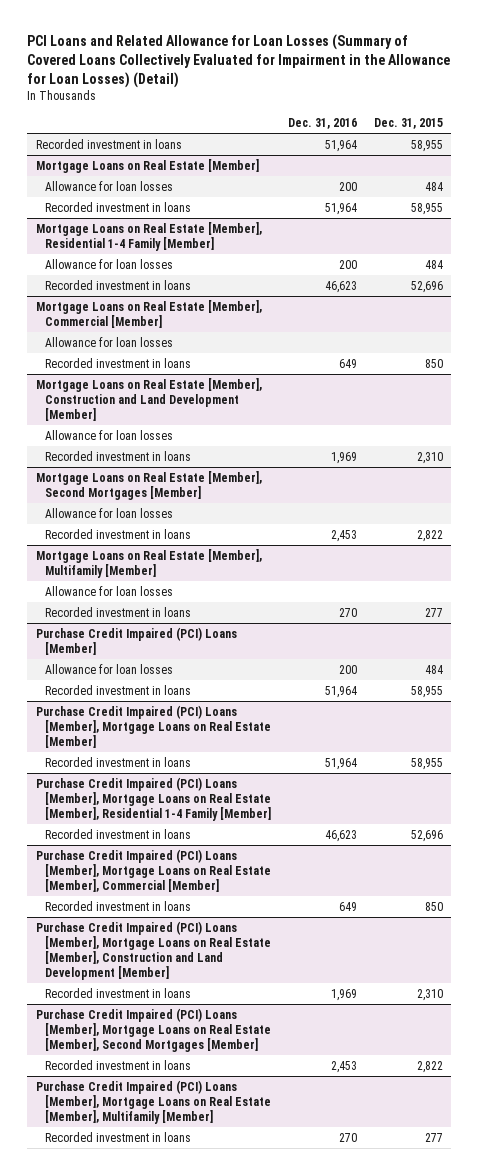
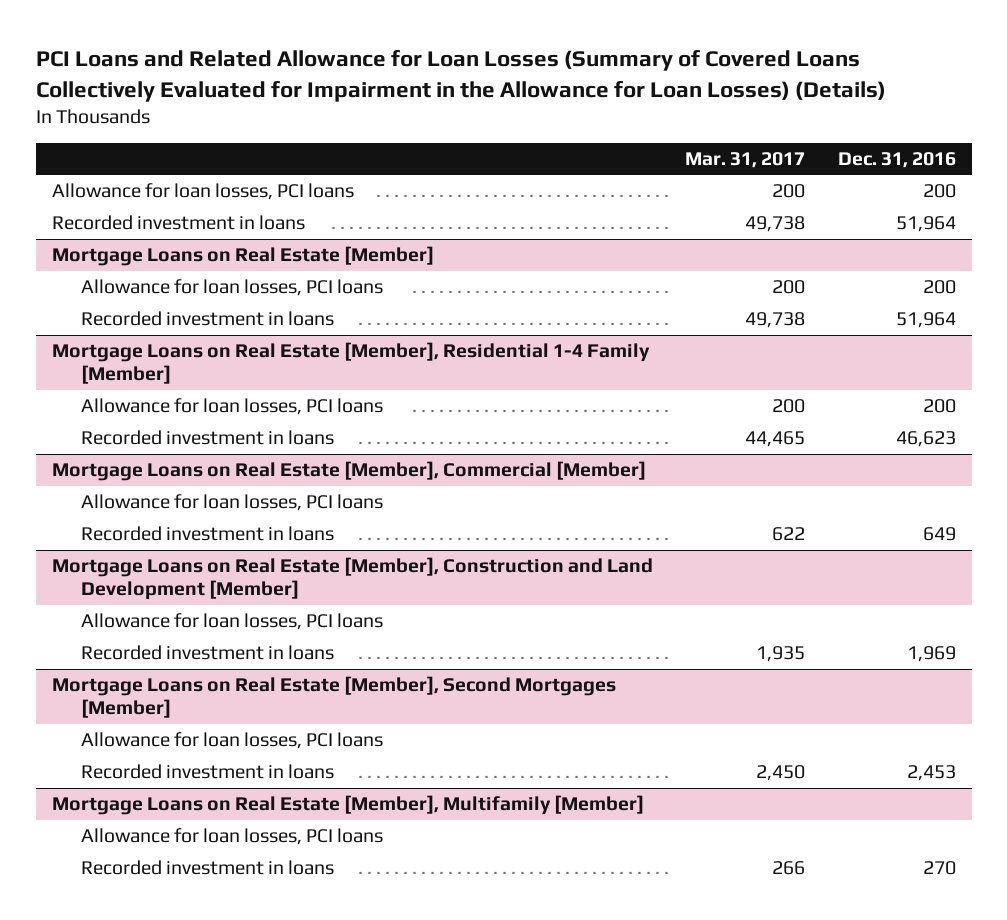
- PCI Loans and Related Allowance for Loan Losses (Summary of Covered Loans Collectively Evaluated for Impairment in the Allowance for Loan Losses) (Detail)
+ PCI Loans and Related Allowance for Loan Losses (Summary of Covered Loans Collectively Evaluated for Impairment in the Allowance for Loan Losses) (Details)
- | Dec. 31, 2016 | Dec. 31, 2015
+ | Mar. 31, 2017 | Dec. 31, 2016
+ Allowance for loan losses, PCI loans | 200 | 200
@ Mortgage Loans on Real Estate [Member]
- Allowance for loan losses | 200 | 484
+ Allowance for loan losses, PCI loans | 200 | 200
@ Mortgage Loans on Real Estate [Member], Residential 1-4 Family [Member]
- Allowance for loan losses | 200 | 484
+ Allowance for loan losses, PCI loans | 200 | 200
@ Mortgage Loans on Real Estate [Member], Commercial [Member]
- Allowance for loan losses
+ Allowance for loan losses, PCI loans
@ Mortgage Loans on Real Estate [Member], Construction and Land Development [Member]
- Allowance for loan losses
+ Allowance for loan losses, PCI loans
@ Mortgage Loans on Real Estate [Member], Second Mortgages [Member]
- Allowance for loan losses
+ Allowance for loan losses, PCI loans
@ Mortgage Loans on Real Estate [Member], Multifamily [Member]
- Allowance for loan losses
- Recorded investment in loans | 270 | 277
- Purchase Credit Impaired (PCI) Loans [Member]
- Allowance for loan losses | 200 | 484
- Recorded investment in loans | 51,964 | 58,955
- Purchase Credit Impaired (PCI) Loans [Member], Mortgage Loans on Real Estate [Member]
- Recorded investment in loans | 51,964 | 58,955
- Purchase Credit Impaired (PCI) Loans [Member], Mortgage Loans on Real Estate [Member], Residential 1-4 Family [Member]
- Recorded investment in loans | 46,623 | 52,696
- Purchase Credit Impaired (PCI) Loans [Member], Mortgage Loans on Real Estate [Member], Commercial [Member]
- Recorded investment in loans | 649 | 850
- Purchase Credit Impaired (PCI) Loans [Member], Mortgage Loans on Real Estate [Member], Construction and Land Development [Member]
- Recorded investment in loans | 1,969 | 2,310
- Purchase Credit Impaired (PCI) Loans [Member], Mortgage Loans on Real Estate [Member], Second Mortgages [Member]
- Recorded investment in loans | 2,453 | 2,822
- Purchase Credit Impaired (PCI) Loans [Member], Mortgage Loans on Real Estate [Member], Multifamily [Member]
@ Mortgage Loans on Real Estate [Member], Multifamily [Member]
+ Allowance for loan losses, PCI loans

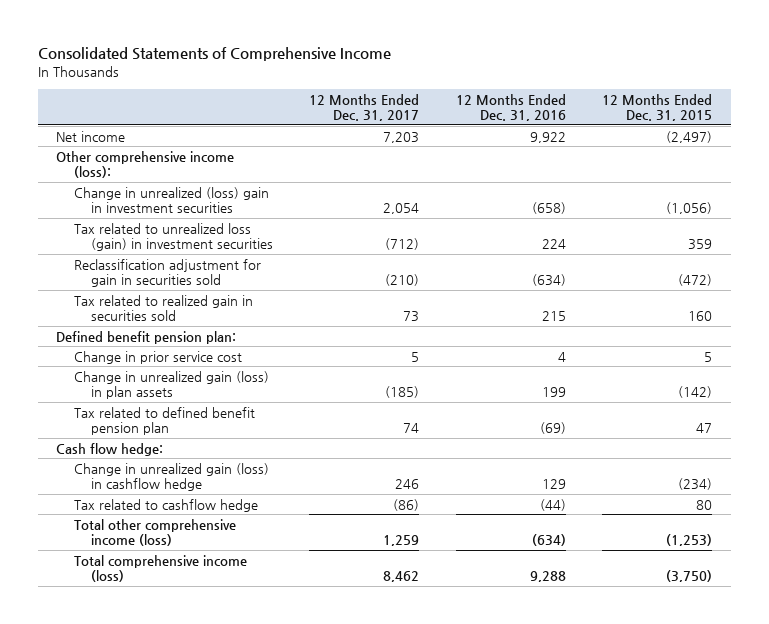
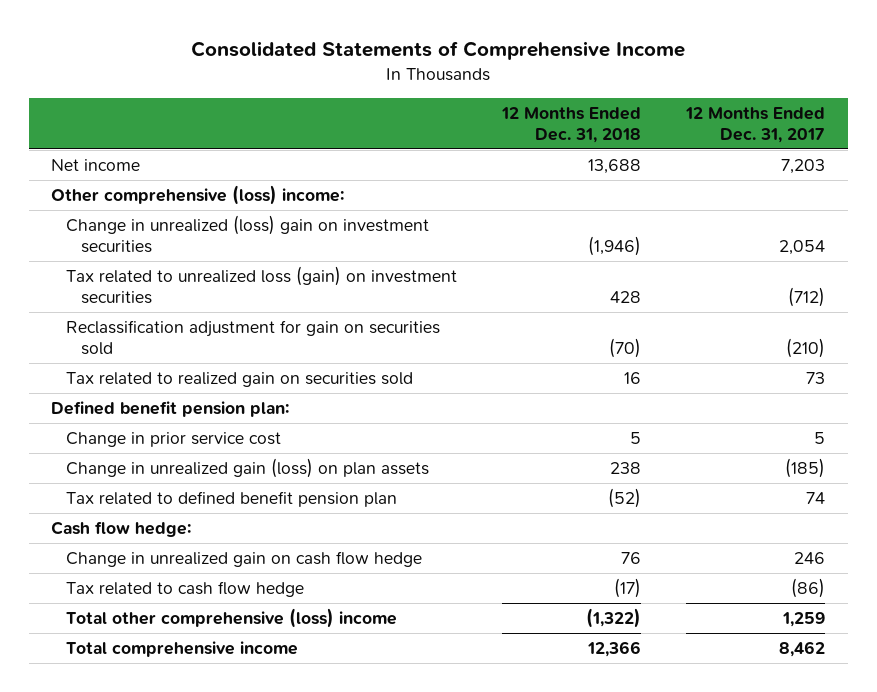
- | 12 Months Ended Dec. 31, 2017 | 12 Months Ended Dec. 31, 2016 | 12 Months Ended Dec. 31, 2015
+ | 12 Months Ended Dec. 31, 2018 | 12 Months Ended Dec. 31, 2017
- Other comprehensive income (loss):
- Change in unrealized (loss) gain in investment securities | 2,054 | (658) | (1,056)
- Tax related to unrealized loss (gain) in investment securities | (712) | 224 | 359
- Reclassification adjustment for gain in securities sold | (210) | (634) | (472)
- Tax related to realized gain in securities sold | 73 | 215 | 160
+ Other comprehensive (loss) income:
+ Change in unrealized (loss) gain on investment securities | (1,946) | 2,054
+ Tax related to unrealized loss (gain) on investment securities | 428 | (712)
+ Reclassification adjustment for gain on securities sold | (70) | (210)
+ Tax related to realized gain on securities sold | 16 | 73
- Change in unrealized gain (loss) in plan assets | (185) | 199 | (142)
+ Change in unrealized gain (loss) on plan assets | 238 | (185)
- Change in unrealized gain (loss) in cashflow hedge | 246 | 129 | (234)
- Tax related to cashflow hedge | (86) | (44) | 80
- Total other comprehensive income (loss) | 1,259 | (634) | (1,253)
- Total comprehensive income (loss) | 8,462 | 9,288 | (3,750)
+ Change in unrealized gain on cash flow hedge | 76 | 246
+ Tax related to cash flow hedge | (17) | (86)
+ Total other comprehensive (loss) income | (1,322) | 1,259
+ Total comprehensive income | 12,366 | 8,462

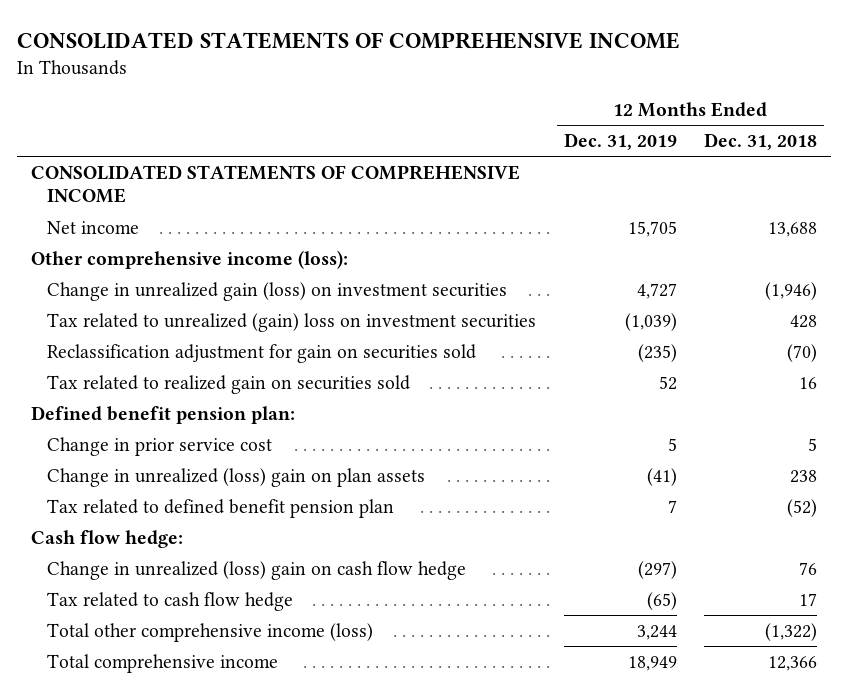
- Consolidated Statements of Comprehensive Income
+ CONSOLIDATED STATEMENTS OF COMPREHENSIVE INCOME
- | 12 Months Ended Dec. 31, 2018 | 12 Months Ended Dec. 31, 2017
+ | 12 Months Ended Dec. 31, 2019 | 12 Months Ended Dec. 31, 2018
+ CONSOLIDATED STATEMENTS OF COMPREHENSIVE INCOME
- Other comprehensive (loss) income:
- Change in unrealized (loss) gain on investment securities | (1,946) | 2,054
- Tax related to unrealized loss (gain) on investment securities | 428 | (712)
+ Other comprehensive income (loss):
+ Change in unrealized gain (loss) on investment securities | 4,727 | (1,946)
+ Tax related to unrealized (gain) loss on investment securities | (1,039) | 428
- Change in unrealized gain (loss) on plan assets | 238 | (185)
+ Change in unrealized (loss) gain on plan assets | (41) | 238
- Change in unrealized gain on cash flow hedge | 76 | 246
- Tax related to cash flow hedge | (17) | (86)
- Total other comprehensive (loss) income | (1,322) | 1,259
+ Change in unrealized (loss) gain on cash flow hedge | (297) | 76
+ Tax related to cash flow hedge | (65) | 17
+ Total other comprehensive income (loss) | 3,244 | (1,322)

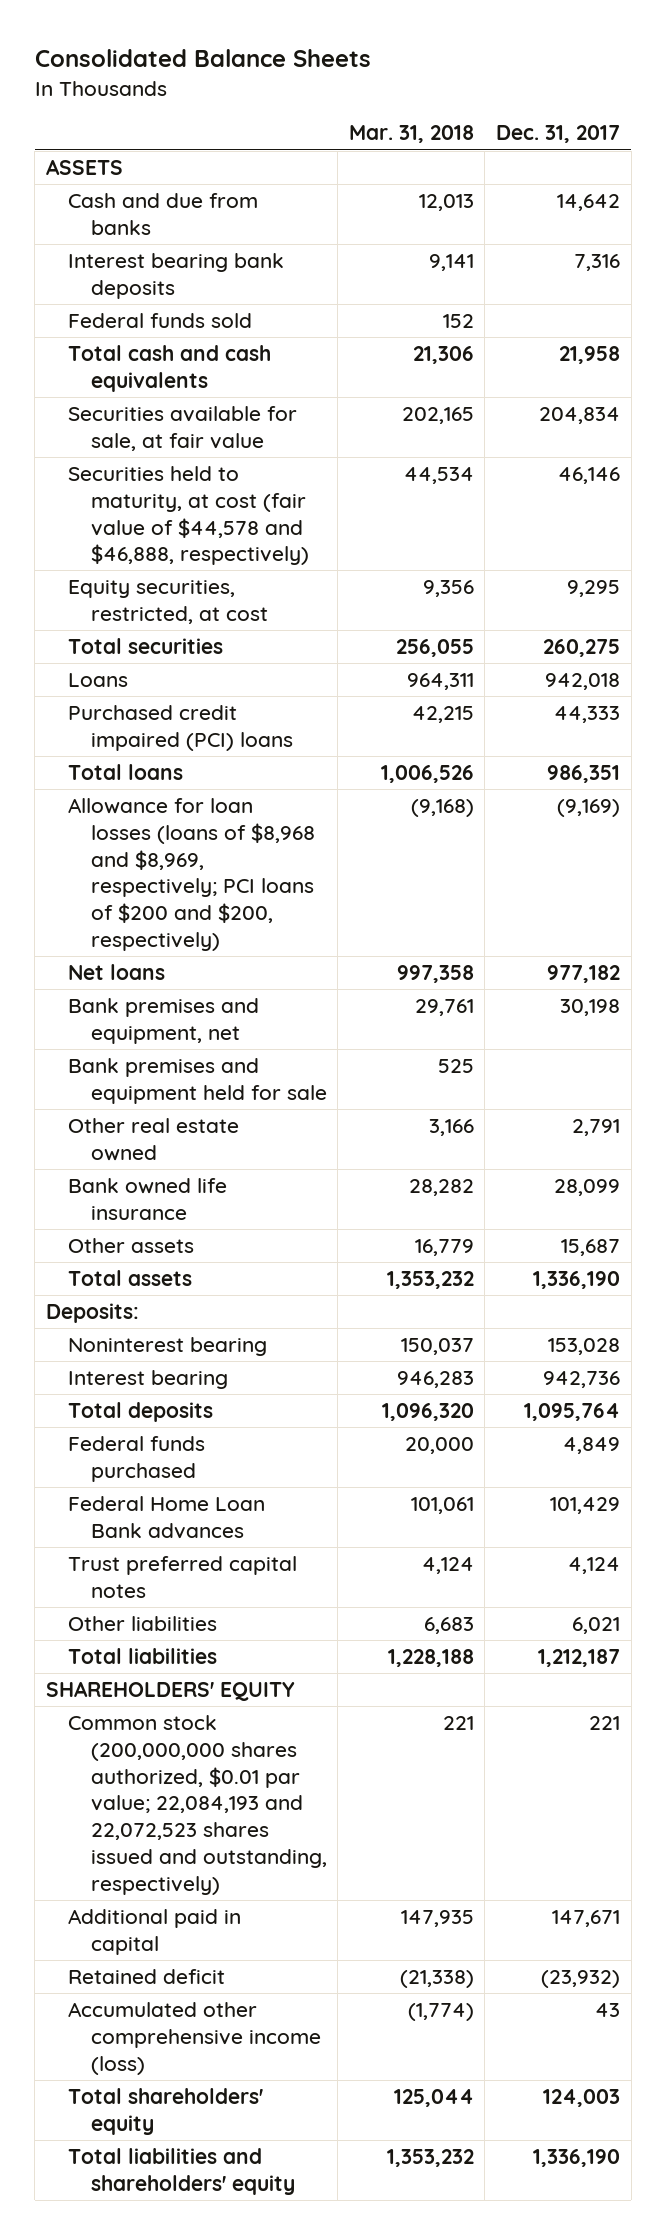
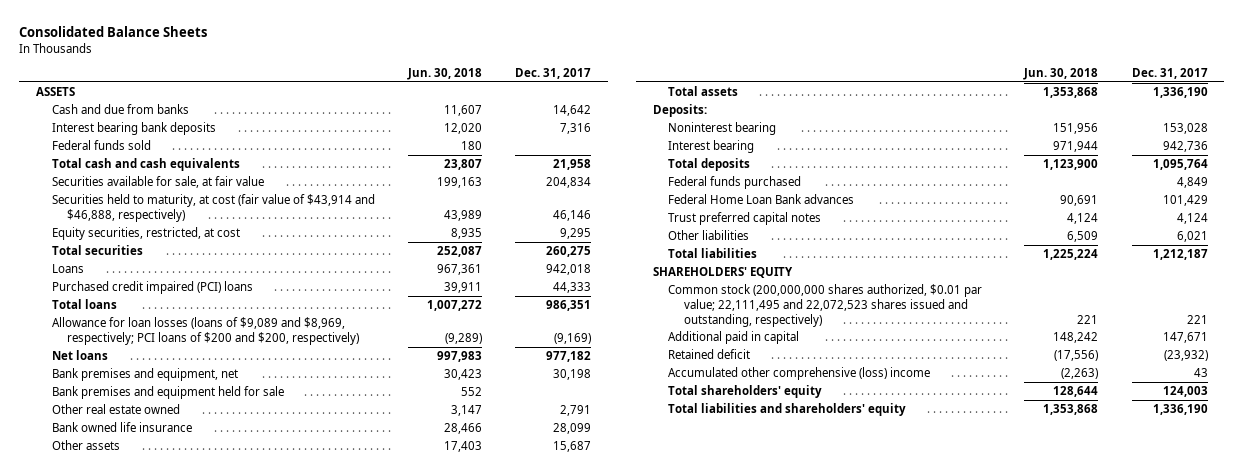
- | Mar. 31, 2018 | Dec. 31, 2017
+ | Jun. 30, 2018 | Dec. 31, 2017
- Securities held to maturity, at cost (fair value of $44,578 and $46,888, respectively) | 44,534 | 46,146
+ Securities held to maturity, at cost (fair value of $43,914 and $46,888, respectively) | 43,989 | 46,146
- Allowance for loan losses (loans of $8,968 and $8,969, respectively; PCI loans of $200 and $200, respectively) | (9,168) | (9,169)
+ Allowance for loan losses (loans of $9,089 and $8,969, respectively; PCI loans of $200 and $200, respectively) | (9,289) | (9,169)
- Common stock (200,000,000 shares authorized, $0.01 par value; 22,084,193 and 22,072,523 shares issued and outstanding, respectively) | 221 | 221
+ Common stock (200,000,000 shares authorized, $0.01 par value; 22,111,495 and 22,072,523 shares issued and outstanding, respectively) | 221 | 221
- Accumulated other comprehensive income (loss) | (1,774) | 43
+ Accumulated other comprehensive (loss) income | (2,263) | 43

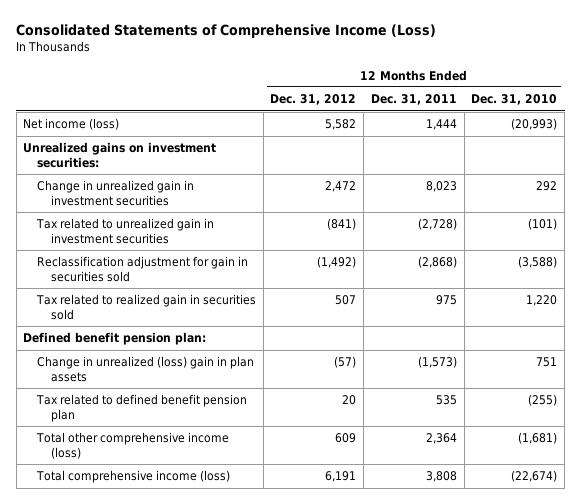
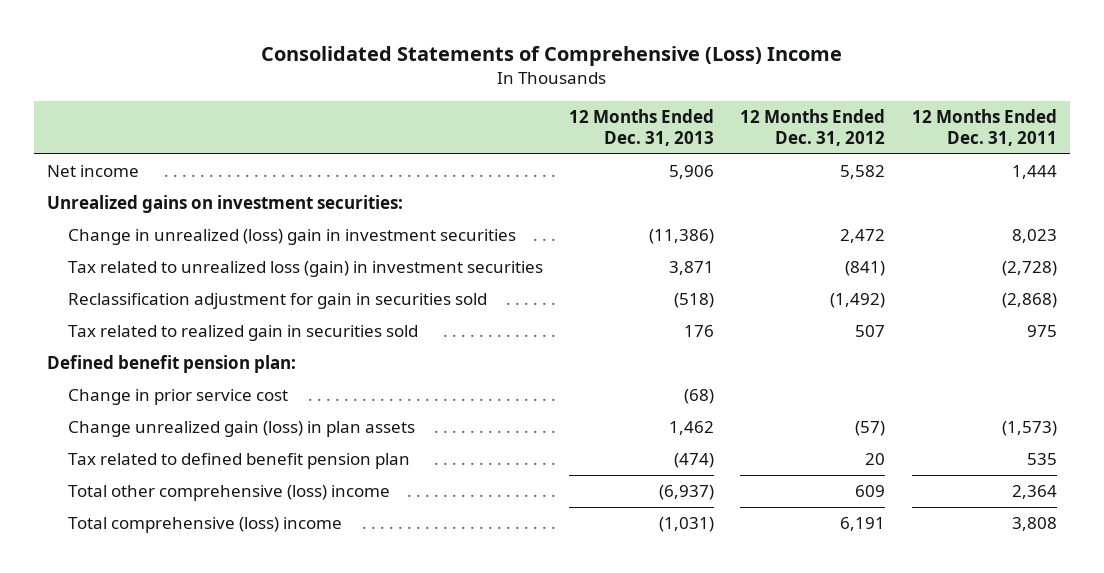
- Consolidated Statements of Comprehensive Income (Loss)
+ Consolidated Statements of Comprehensive (Loss) Income
- | 12 Months Ended Dec. 31, 2012 | 12 Months Ended Dec. 31, 2011 | 12 Months Ended Dec. 31, 2010
+ | 12 Months Ended Dec. 31, 2013 | 12 Months Ended Dec. 31, 2012 | 12 Months Ended Dec. 31, 2011
- Net income (loss) | 5,582 | 1,444 | (20,993)
+ Net income | 5,906 | 5,582 | 1,444
- Change in unrealized gain in investment securities | 2,472 | 8,023 | 292
- Tax related to unrealized gain in investment securities | (841) | (2,728) | (101)
+ Change in unrealized (loss) gain in investment securities | (11,386) | 2,472 | 8,023
+ Tax related to unrealized loss (gain) in investment securities | 3,871 | (841) | (2,728)
- Change in unrealized (loss) gain in plan assets | (57) | (1,573) | 751
+ Change in prior service cost | (68) | |
+ Change unrealized gain (loss) in plan assets | 1,462 | (57) | (1,573)
- Total other comprehensive income (loss) | 609 | 2,364 | (1,681)
- Total comprehensive income (loss) | 6,191 | 3,808 | (22,674)
+ Total other comprehensive (loss) income | (6,937) | 609 | 2,364
+ Total comprehensive (loss) income | (1,031) | 6,191 | 3,808

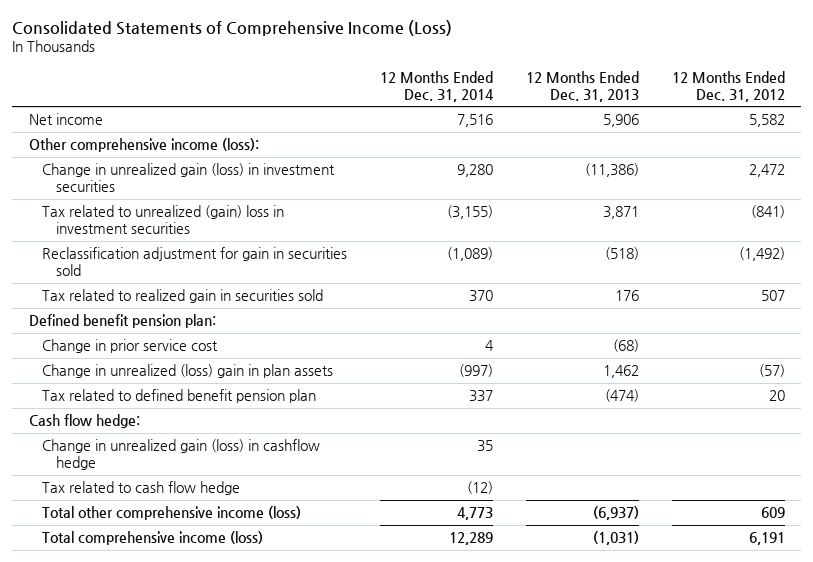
- Consolidated Statements of Comprehensive (Loss) Income
+ Consolidated Statements of Comprehensive Income (Loss)
- | 12 Months Ended Dec. 31, 2013 | 12 Months Ended Dec. 31, 2012 | 12 Months Ended Dec. 31, 2011
+ | 12 Months Ended Dec. 31, 2014 | 12 Months Ended Dec. 31, 2013 | 12 Months Ended Dec. 31, 2012
- Unrealized gains on investment securities:
- Change in unrealized (loss) gain in investment securities | (11,386) | 2,472 | 8,023
- Tax related to unrealized loss (gain) in investment securities | 3,871 | (841) | (2,728)
+ Other comprehensive income (loss):
+ Change in unrealized gain (loss) in investment securities | 9,280 | (11,386) | 2,472
+ Tax related to unrealized (gain) loss in investment securities | (3,155) | 3,871 | (841)
- Change unrealized gain (loss) in plan assets | 1,462 | (57) | (1,573)
+ Change in unrealized (loss) gain in plan assets | (997) | 1,462 | (57)
- Total other comprehensive (loss) income | (6,937) | 609 | 2,364
- Total comprehensive (loss) income | (1,031) | 6,191 | 3,808
+ Cash flow hedge:
+ Change in unrealized gain (loss) in cashflow hedge | 35 | |
+ Tax related to cash flow hedge | (12) | |
+ Total other comprehensive income (loss) | 4,773 | (6,937) | 609
+ Total comprehensive income (loss) | 12,289 | (1,031) | 6,191

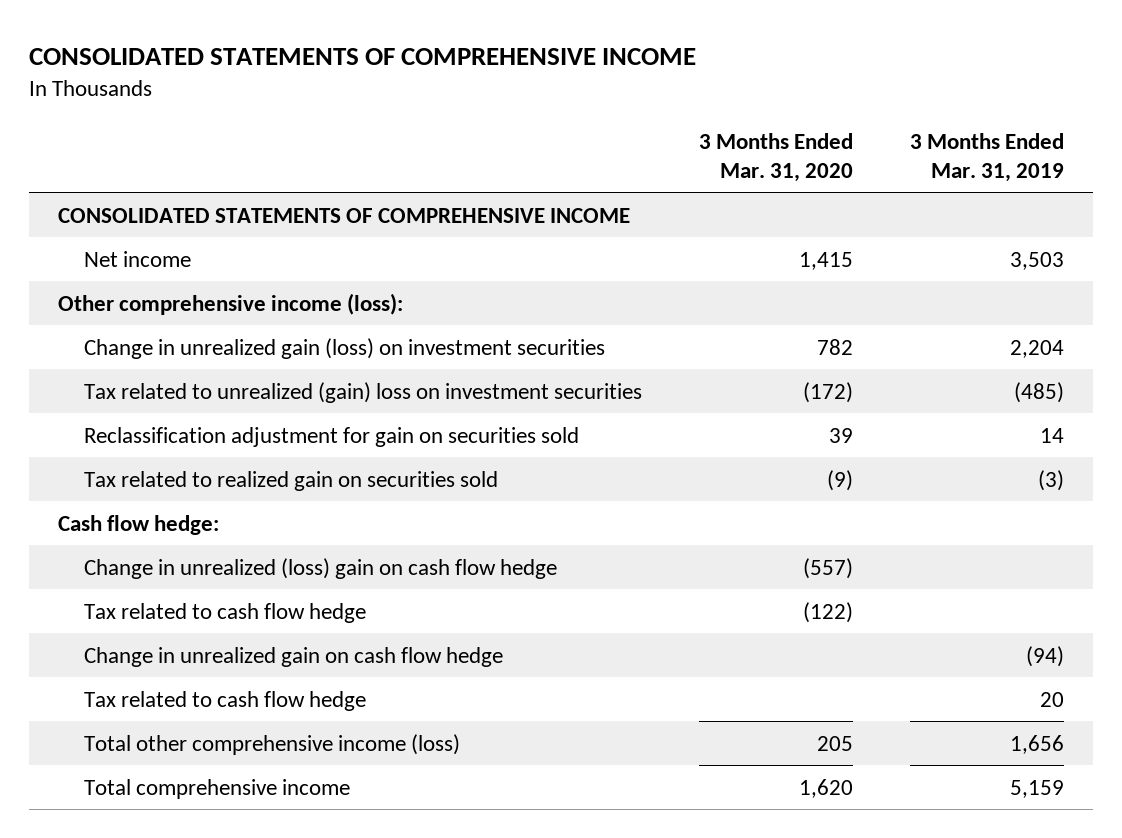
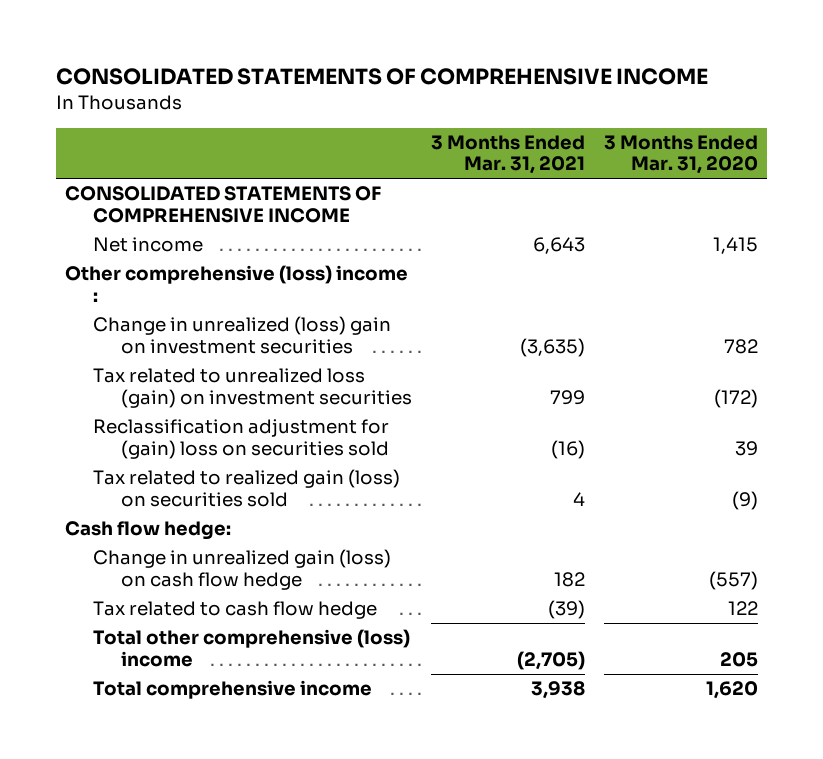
- | 3 Months Ended Mar. 31, 2020 | 3 Months Ended Mar. 31, 2019
+ | 3 Months Ended Mar. 31, 2021 | 3 Months Ended Mar. 31, 2020
- Other comprehensive income (loss):
- Change in unrealized gain (loss) on investment securities | 782 | 2,204
- Tax related to unrealized (gain) loss on investment securities | (172) | (485)
- Reclassification adjustment for gain on securities sold | 39 | 14
- Tax related to realized gain on securities sold | (9) | (3)
+ Other comprehensive (loss) income :
+ Change in unrealized (loss) gain on investment securities | (3,635) | 782
+ Tax related to unrealized loss (gain) on investment securities | 799 | (172)
+ Reclassification adjustment for (gain) loss on securities sold | (16) | 39
+ Tax related to realized gain (loss) on securities sold | 4 | (9)
- Change in unrealized (loss) gain on cash flow hedge | (557) |
- Tax related to cash flow hedge | (122) |
- Change in unrealized gain on cash flow hedge | | (94)
- Tax related to cash flow hedge | | 20
- Total other comprehensive income (loss) | 205 | 1,656
+ Change in unrealized gain (loss) on cash flow hedge | 182 | (557)
+ Tax related to cash flow hedge | (39) | 122
+ Total other comprehensive (loss) income | (2,705) | 205

